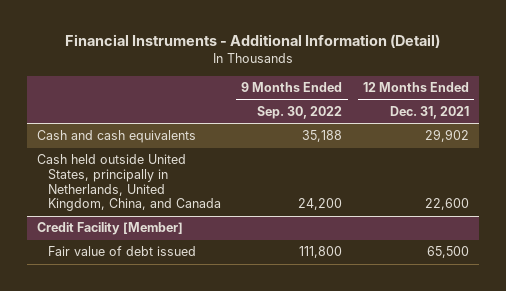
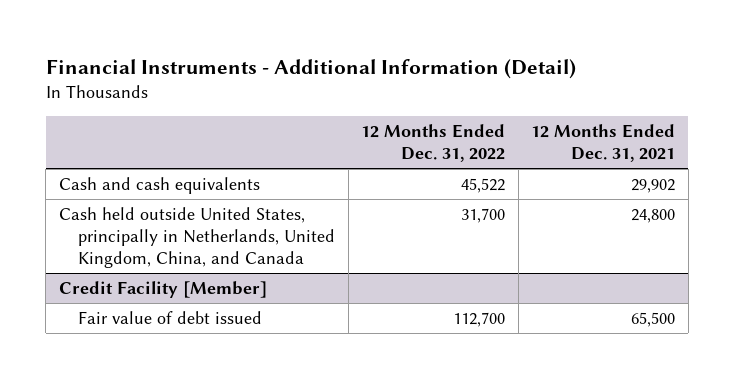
- | 9 Months Ended Sep. 30, 2022 | 12 Months Ended Dec. 31, 2021
+ | 12 Months Ended Dec. 31, 2022 | 12 Months Ended Dec. 31, 2021
- Cash held outside United States, principally in Netherlands, United Kingdom, China, and Canada | 24,200 | 22,600
+ Cash held outside United States, principally in Netherlands, United Kingdom, China, and Canada | 31,700 | 24,800

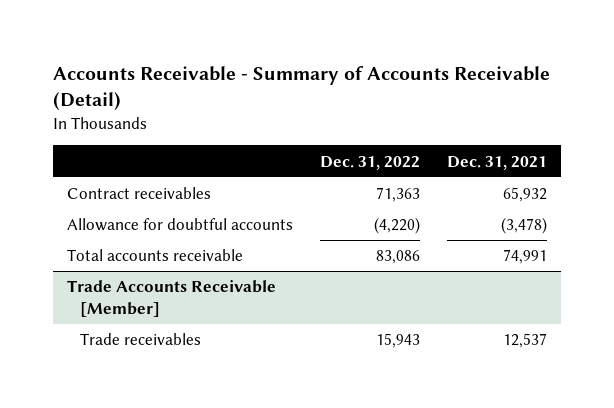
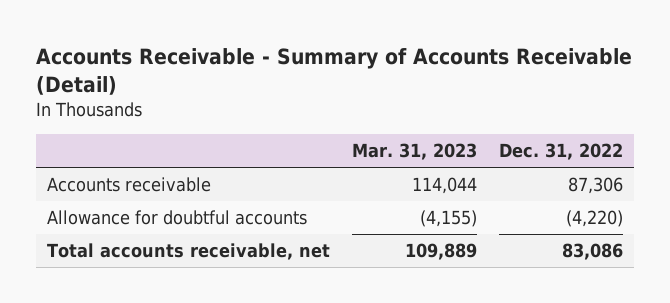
- | Dec. 31, 2022 | Dec. 31, 2021
+ | Mar. 31, 2023 | Dec. 31, 2022
- Contract receivables | 71,363 | 65,932
+ Accounts receivable | 114,044 | 87,306
- Total accounts receivable | 83,086 | 74,991
- Trade Accounts Receivable [Member]
- Trade receivables | 15,943 | 12,537
+ Total accounts receivable, net | 109,889 | 83,086

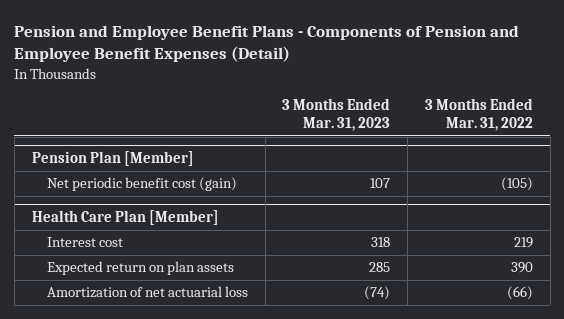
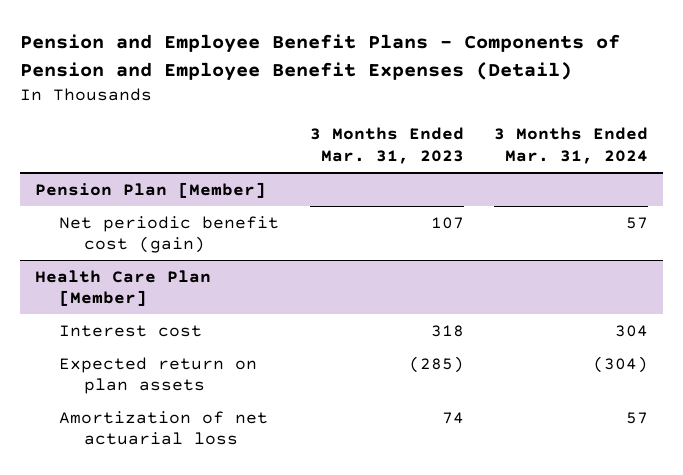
- | 3 Months Ended Mar. 31, 2023 | 3 Months Ended Mar. 31, 2022
+ | 3 Months Ended Mar. 31, 2023 | 3 Months Ended Mar. 31, 2024
@ Health Care Plan [Member]
- Expected return on plan assets | 285 | 390
- Amortization of net actuarial loss | (74) | (66)
+ Expected return on plan assets | (285) | (304)
+ Amortization of net actuarial loss | 74 | 57

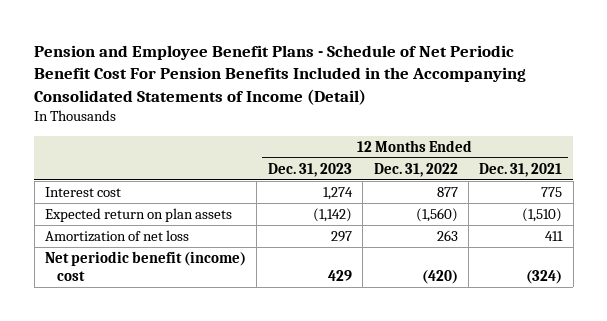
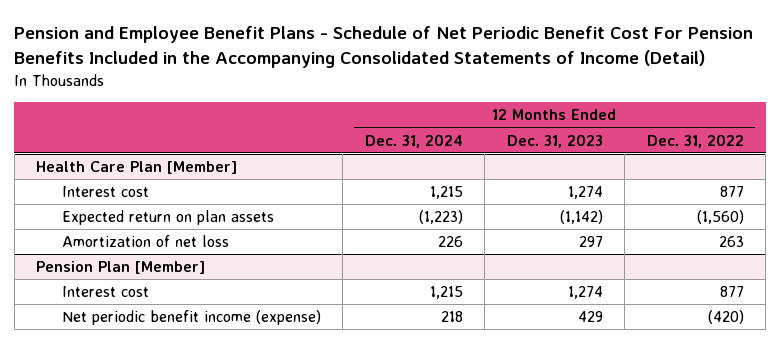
- | 12 Months Ended Dec. 31, 2023 | 12 Months Ended Dec. 31, 2022 | 12 Months Ended Dec. 31, 2021
+ | 12 Months Ended Dec. 31, 2024 | 12 Months Ended Dec. 31, 2023 | 12 Months Ended Dec. 31, 2022
+ Health Care Plan [Member]
- Net periodic benefit (income) cost | 429 | (420) | (324)
+ Pension Plan [Member]
+ Interest cost | 1,215 | 1,274 | 877
+ Net periodic benefit income (expense) | 218 | 429 | (420)

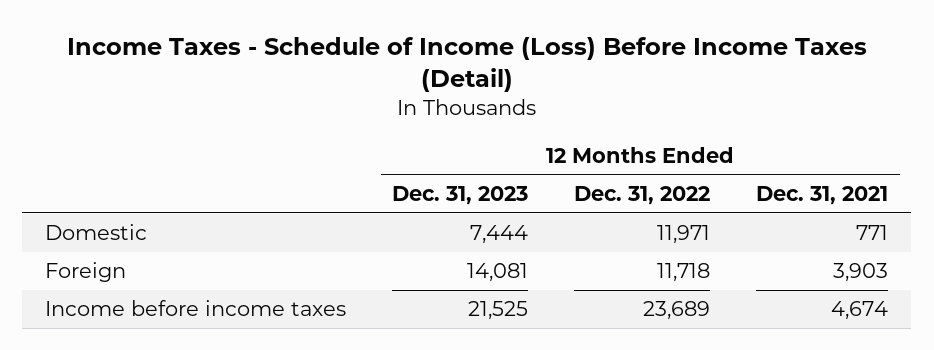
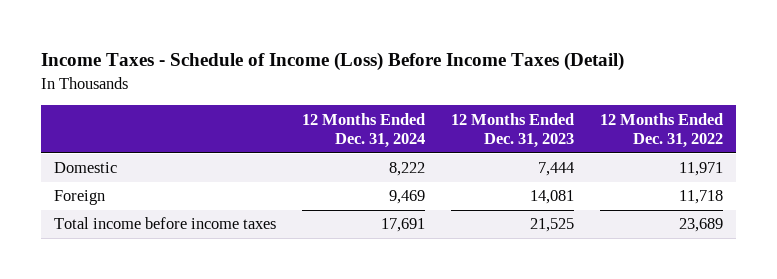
- | 12 Months Ended Dec. 31, 2023 | 12 Months Ended Dec. 31, 2022 | 12 Months Ended Dec. 31, 2021
+ | 12 Months Ended Dec. 31, 2024 | 12 Months Ended Dec. 31, 2023 | 12 Months Ended Dec. 31, 2022
- Income before income taxes | 21,525 | 23,689 | 4,674
+ Total income before income taxes | 17,691 | 21,525 | 23,689

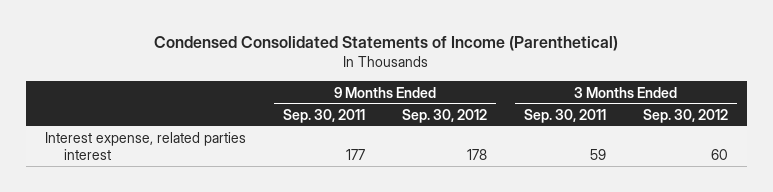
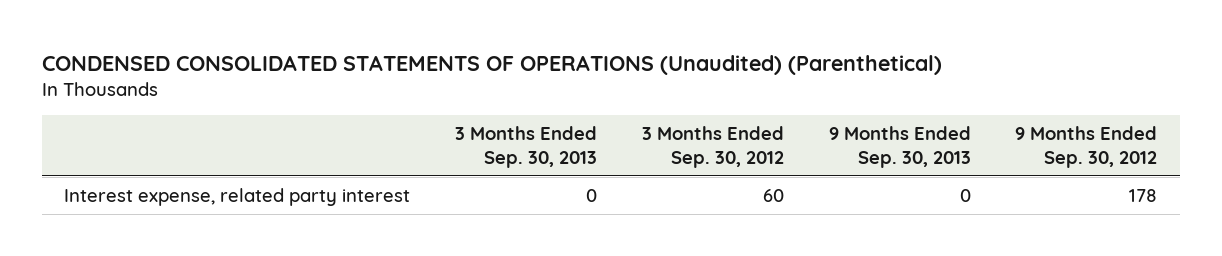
- Condensed Consolidated Statements of Income (Parenthetical)
+ CONDENSED CONSOLIDATED STATEMENTS OF OPERATIONS (Unaudited) (Parenthetical)
- | 9 Months Ended Sep. 30, 2011 | 9 Months Ended Sep. 30, 2012 | 3 Months Ended Sep. 30, 2011 | 3 Months Ended Sep. 30, 2012
+ | 3 Months Ended Sep. 30, 2013 | 3 Months Ended Sep. 30, 2012 | 9 Months Ended Sep. 30, 2013 | 9 Months Ended Sep. 30, 2012
- Interest expense, related parties interest | 177 | 178 | 59 | 60
+ Interest expense, related party interest | 0 | 60 | 0 | 178

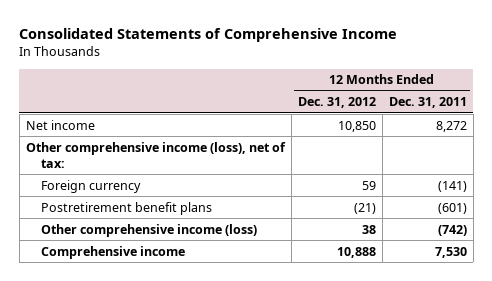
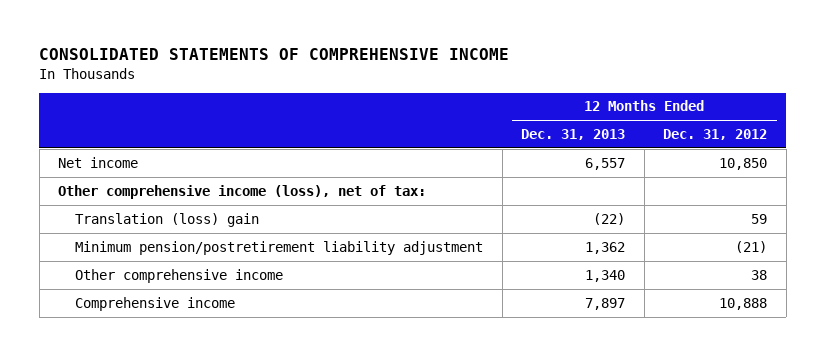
- Consolidated Statements of Comprehensive Income
+ CONSOLIDATED STATEMENTS OF COMPREHENSIVE INCOME
- | 12 Months Ended Dec. 31, 2012 | 12 Months Ended Dec. 31, 2011
+ | 12 Months Ended Dec. 31, 2013 | 12 Months Ended Dec. 31, 2012
- Foreign currency | 59 | (141)
- Postretirement benefit plans | (21) | (601)
- Other comprehensive income (loss) | 38 | (742)
+ Translation (loss) gain | (22) | 59
+ Minimum pension/postretirement liability adjustment | 1,362 | (21)
+ Other comprehensive income | 1,340 | 38

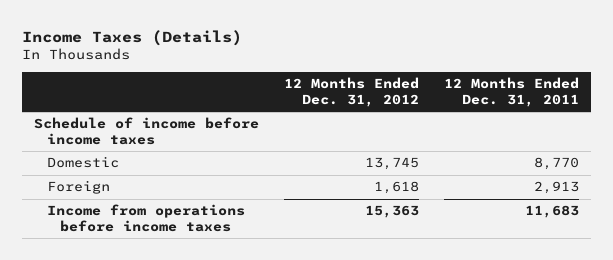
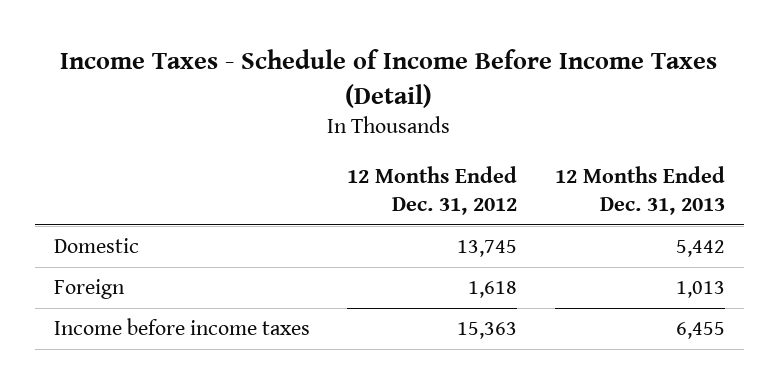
- Income Taxes (Details)
+ Income Taxes - Schedule of Income Before Income Taxes (Detail)
- | 12 Months Ended Dec. 31, 2012 | 12 Months Ended Dec. 31, 2011
+ | 12 Months Ended Dec. 31, 2012 | 12 Months Ended Dec. 31, 2013
- Schedule of income before income taxes
- Income from operations before income taxes | 15,363 | 11,683
+ Income before income taxes | 15,363 | 6,455

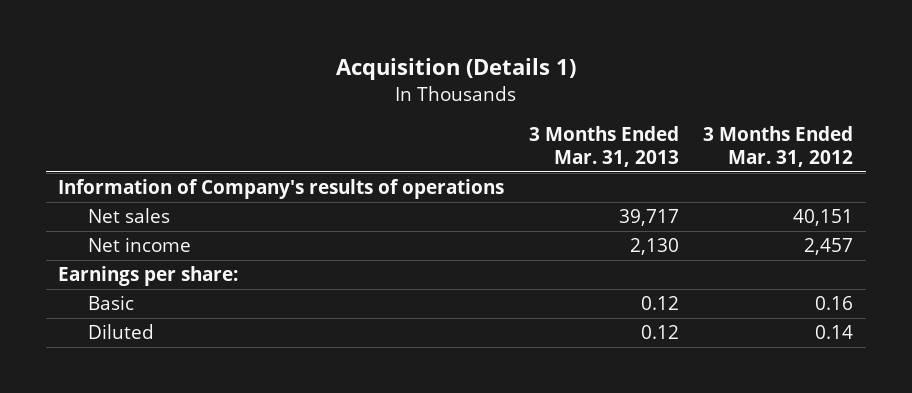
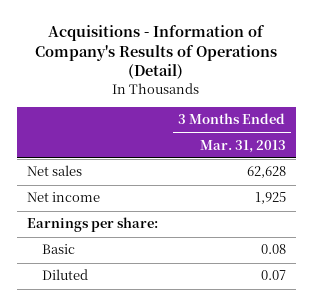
- Acquisition (Details 1)
+ Acquisitions - Information of Company's Results of Operations (Detail)
- | 3 Months Ended Mar. 31, 2013 | 3 Months Ended Mar. 31, 2012
+ | 3 Months Ended Mar. 31, 2013
- Information of Company's results of operations
- Net sales | 39,717 | 40,151
- Net income | 2,130 | 2,457
+ Net sales | 62,628
+ Net income | 1,925
- Basic | 0.12 | 0.16
- Diluted | 0.12 | 0.14
+ Basic | 0.08
+ Diluted | 0.07

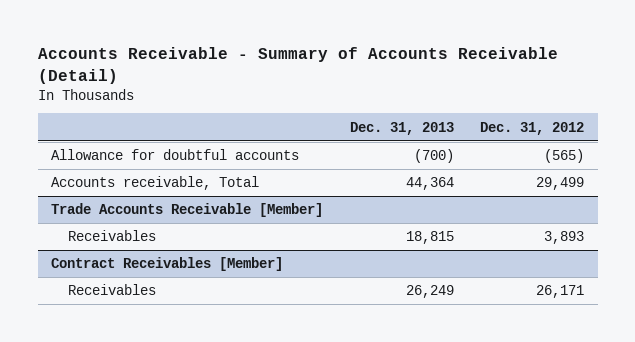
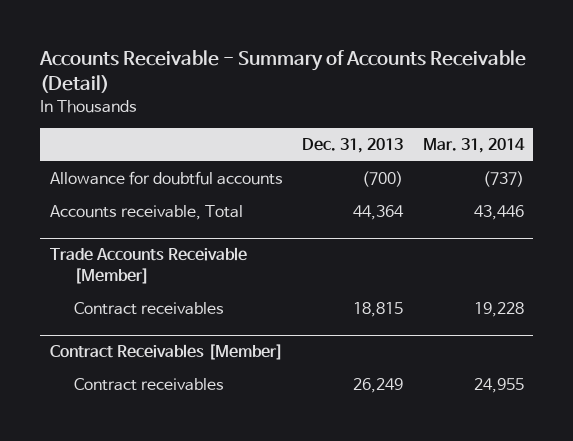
- | Dec. 31, 2013 | Dec. 31, 2012
+ | Dec. 31, 2013 | Mar. 31, 2014
@ Trade Accounts Receivable [Member]
- Receivables | 18,815 | 3,893
+ Contract receivables | 18,815 | 19,228
@ Contract Receivables [Member]
- Receivables | 26,249 | 26,171
+ Contract receivables | 26,249 | 24,955

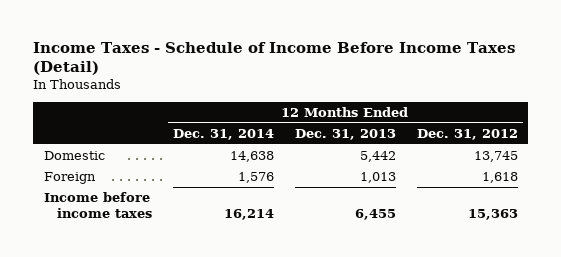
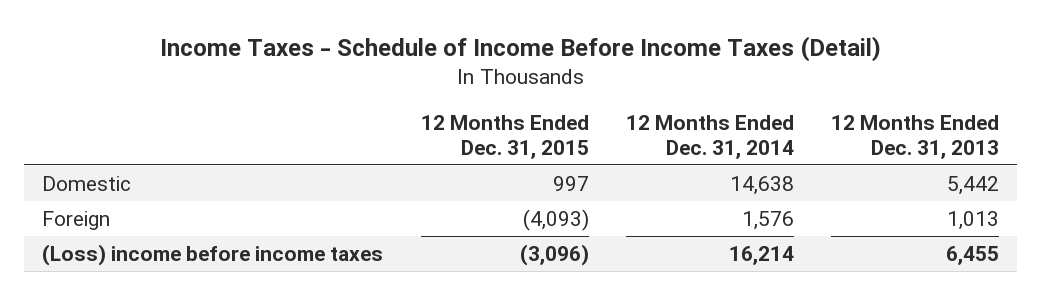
- | 12 Months Ended Dec. 31, 2014 | 12 Months Ended Dec. 31, 2013 | 12 Months Ended Dec. 31, 2012
+ | 12 Months Ended Dec. 31, 2015 | 12 Months Ended Dec. 31, 2014 | 12 Months Ended Dec. 31, 2013
- Income before income taxes | 16,214 | 6,455 | 15,363
+ (Loss) income before income taxes | (3,096) | 16,214 | 6,455

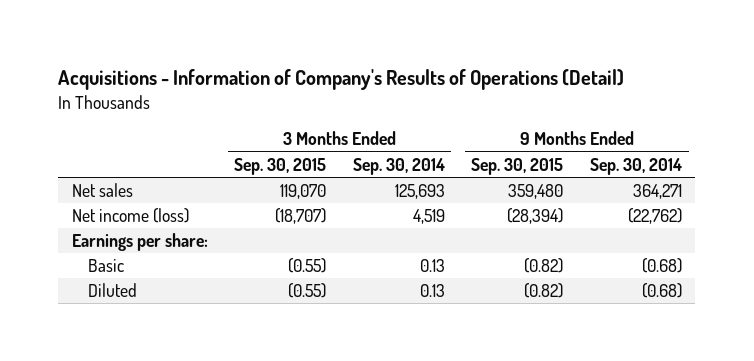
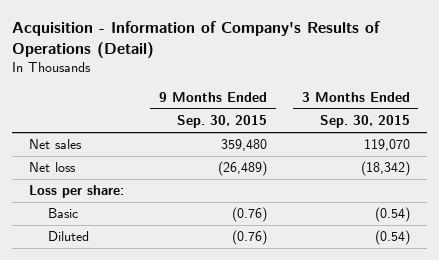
- Acquisitions - Information of Company's Results of Operations (Detail)
+ Acquisition - Information of Company's Results of Operations (Detail)
- | 3 Months Ended Sep. 30, 2015 | 3 Months Ended Sep. 30, 2014 | 9 Months Ended Sep. 30, 2015 | 9 Months Ended Sep. 30, 2014
+ | 9 Months Ended Sep. 30, 2015 | 3 Months Ended Sep. 30, 2015
- Net income (loss) | (18,707) | 4,519 | (28,394) | (22,762)
- Earnings per share:
- Basic | (0.55) | 0.13 | (0.82) | (0.68)
- Diluted | (0.55) | 0.13 | (0.82) | (0.68)
+ Net loss | (26,489) | (18,342)
+ Loss per share:
+ Basic | (0.76) | (0.54)
+ Diluted | (0.76) | (0.54)

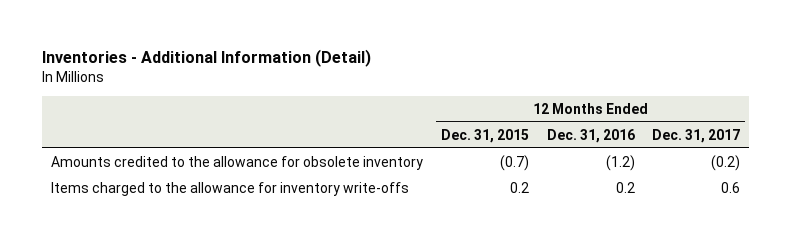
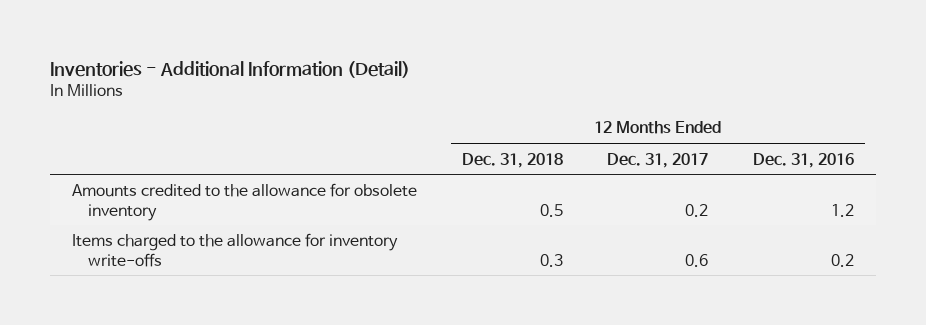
- | 12 Months Ended Dec. 31, 2015 | 12 Months Ended Dec. 31, 2016 | 12 Months Ended Dec. 31, 2017
+ | 12 Months Ended Dec. 31, 2018 | 12 Months Ended Dec. 31, 2017 | 12 Months Ended Dec. 31, 2016
- Amounts credited to the allowance for obsolete inventory | (0.7) | (1.2) | (0.2)
+ Amounts credited to the allowance for obsolete inventory | 0.5 | 0.2 | 1.2

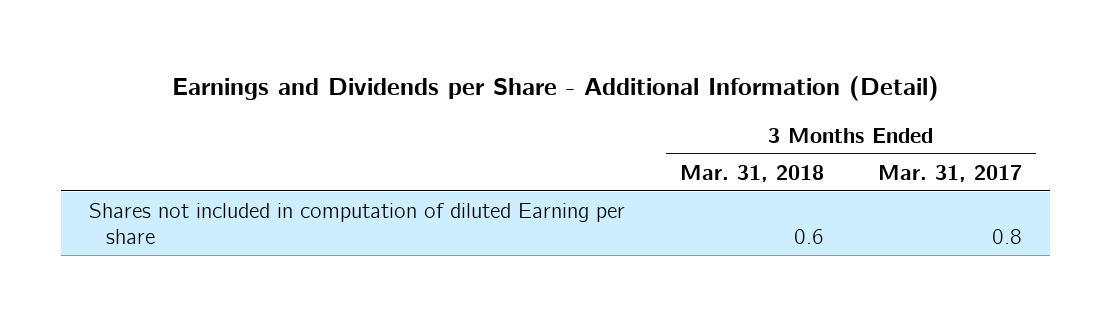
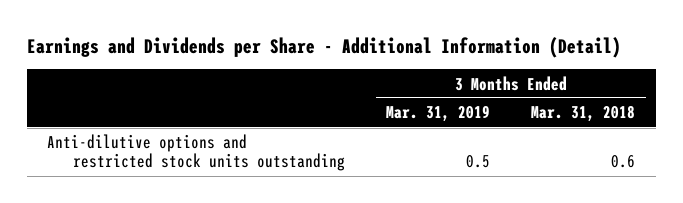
- | 3 Months Ended Mar. 31, 2018 | 3 Months Ended Mar. 31, 2017
+ | 3 Months Ended Mar. 31, 2019 | 3 Months Ended Mar. 31, 2018
- Shares not included in computation of diluted Earning per share | 0.6 | 0.8
+ Anti-dilutive options and restricted stock units outstanding | 0.5 | 0.6

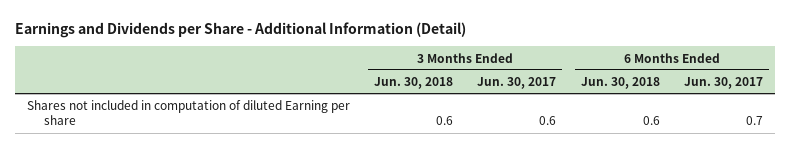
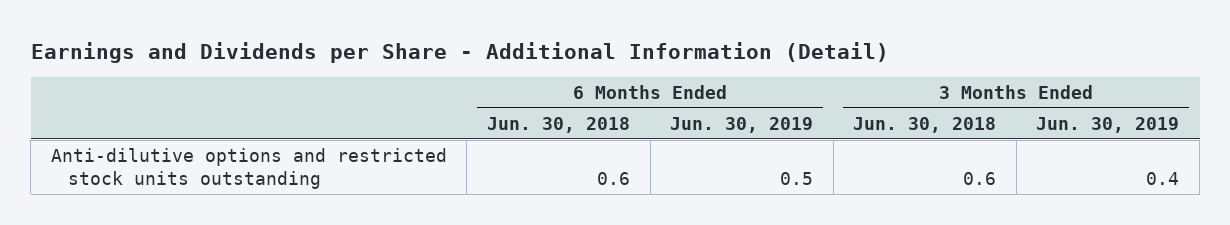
- | 3 Months Ended Jun. 30, 2018 | 3 Months Ended Jun. 30, 2017 | 6 Months Ended Jun. 30, 2018 | 6 Months Ended Jun. 30, 2017
+ | 6 Months Ended Jun. 30, 2018 | 6 Months Ended Jun. 30, 2019 | 3 Months Ended Jun. 30, 2018 | 3 Months Ended Jun. 30, 2019
- Shares not included in computation of diluted Earning per share | 0.6 | 0.6 | 0.6 | 0.7
+ Anti-dilutive options and restricted stock units outstanding | 0.6 | 0.5 | 0.6 | 0.4

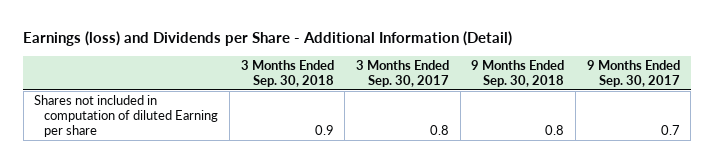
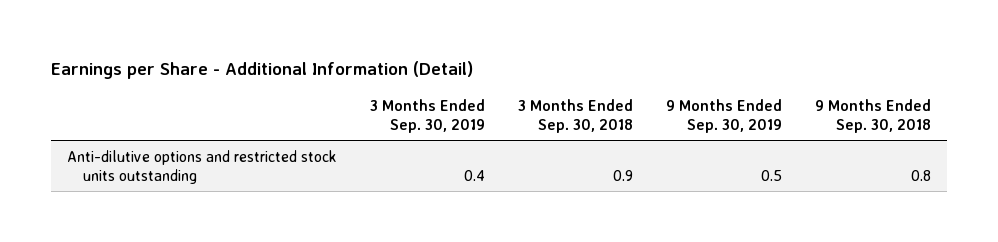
- Earnings (loss) and Dividends per Share - Additional Information (Detail)
+ Earnings per Share - Additional Information (Detail)
- | 3 Months Ended Sep. 30, 2018 | 3 Months Ended Sep. 30, 2017 | 9 Months Ended Sep. 30, 2018 | 9 Months Ended Sep. 30, 2017
+ | 3 Months Ended Sep. 30, 2019 | 3 Months Ended Sep. 30, 2018 | 9 Months Ended Sep. 30, 2019 | 9 Months Ended Sep. 30, 2018
- Shares not included in computation of diluted Earning per share | 0.9 | 0.8 | 0.8 | 0.7
+ Anti-dilutive options and restricted stock units outstanding | 0.4 | 0.9 | 0.5 | 0.8

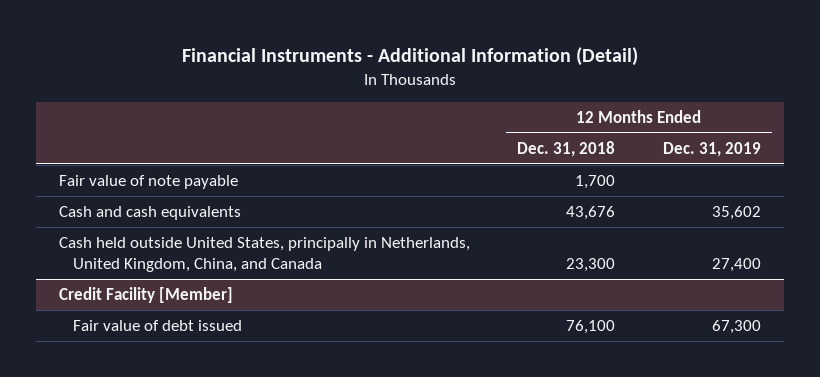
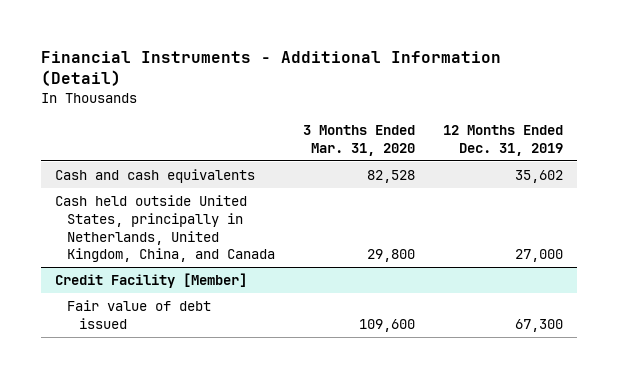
- | 12 Months Ended Dec. 31, 2018 | 12 Months Ended Dec. 31, 2019
+ | 3 Months Ended Mar. 31, 2020 | 12 Months Ended Dec. 31, 2019
- Fair value of note payable | 1,700 |
- Cash held outside United States, principally in Netherlands, United Kingdom, China, and Canada | 23,300 | 27,400
+ Cash held outside United States, principally in Netherlands, United Kingdom, China, and Canada | 29,800 | 27,000

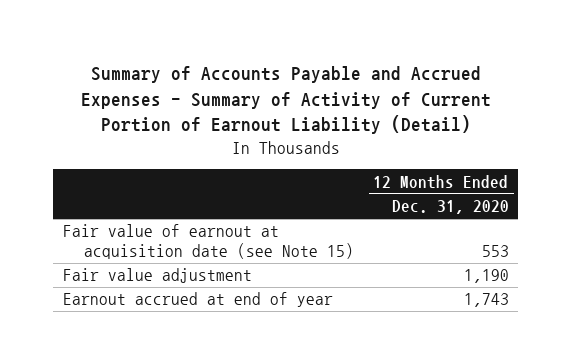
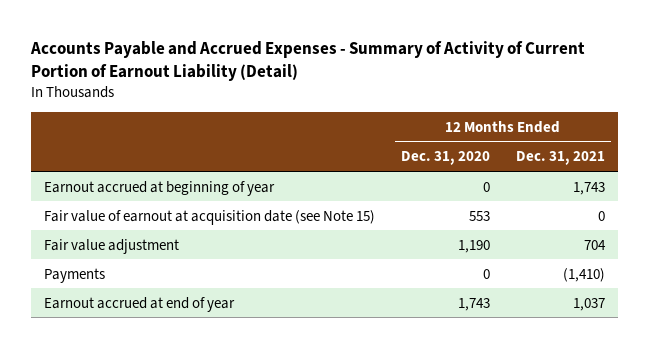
- Summary of Accounts Payable and Accrued Expenses - Summary of Activity of Current Portion of Earnout Liability (Detail)
+ Accounts Payable and Accrued Expenses - Summary of Activity of Current Portion of Earnout Liability (Detail)
- | 12 Months Ended Dec. 31, 2020
+ | 12 Months Ended Dec. 31, 2020 | 12 Months Ended Dec. 31, 2021
+ Earnout accrued at beginning of year | 0 | 1,743
+ Payments | 0 | (1,410)

